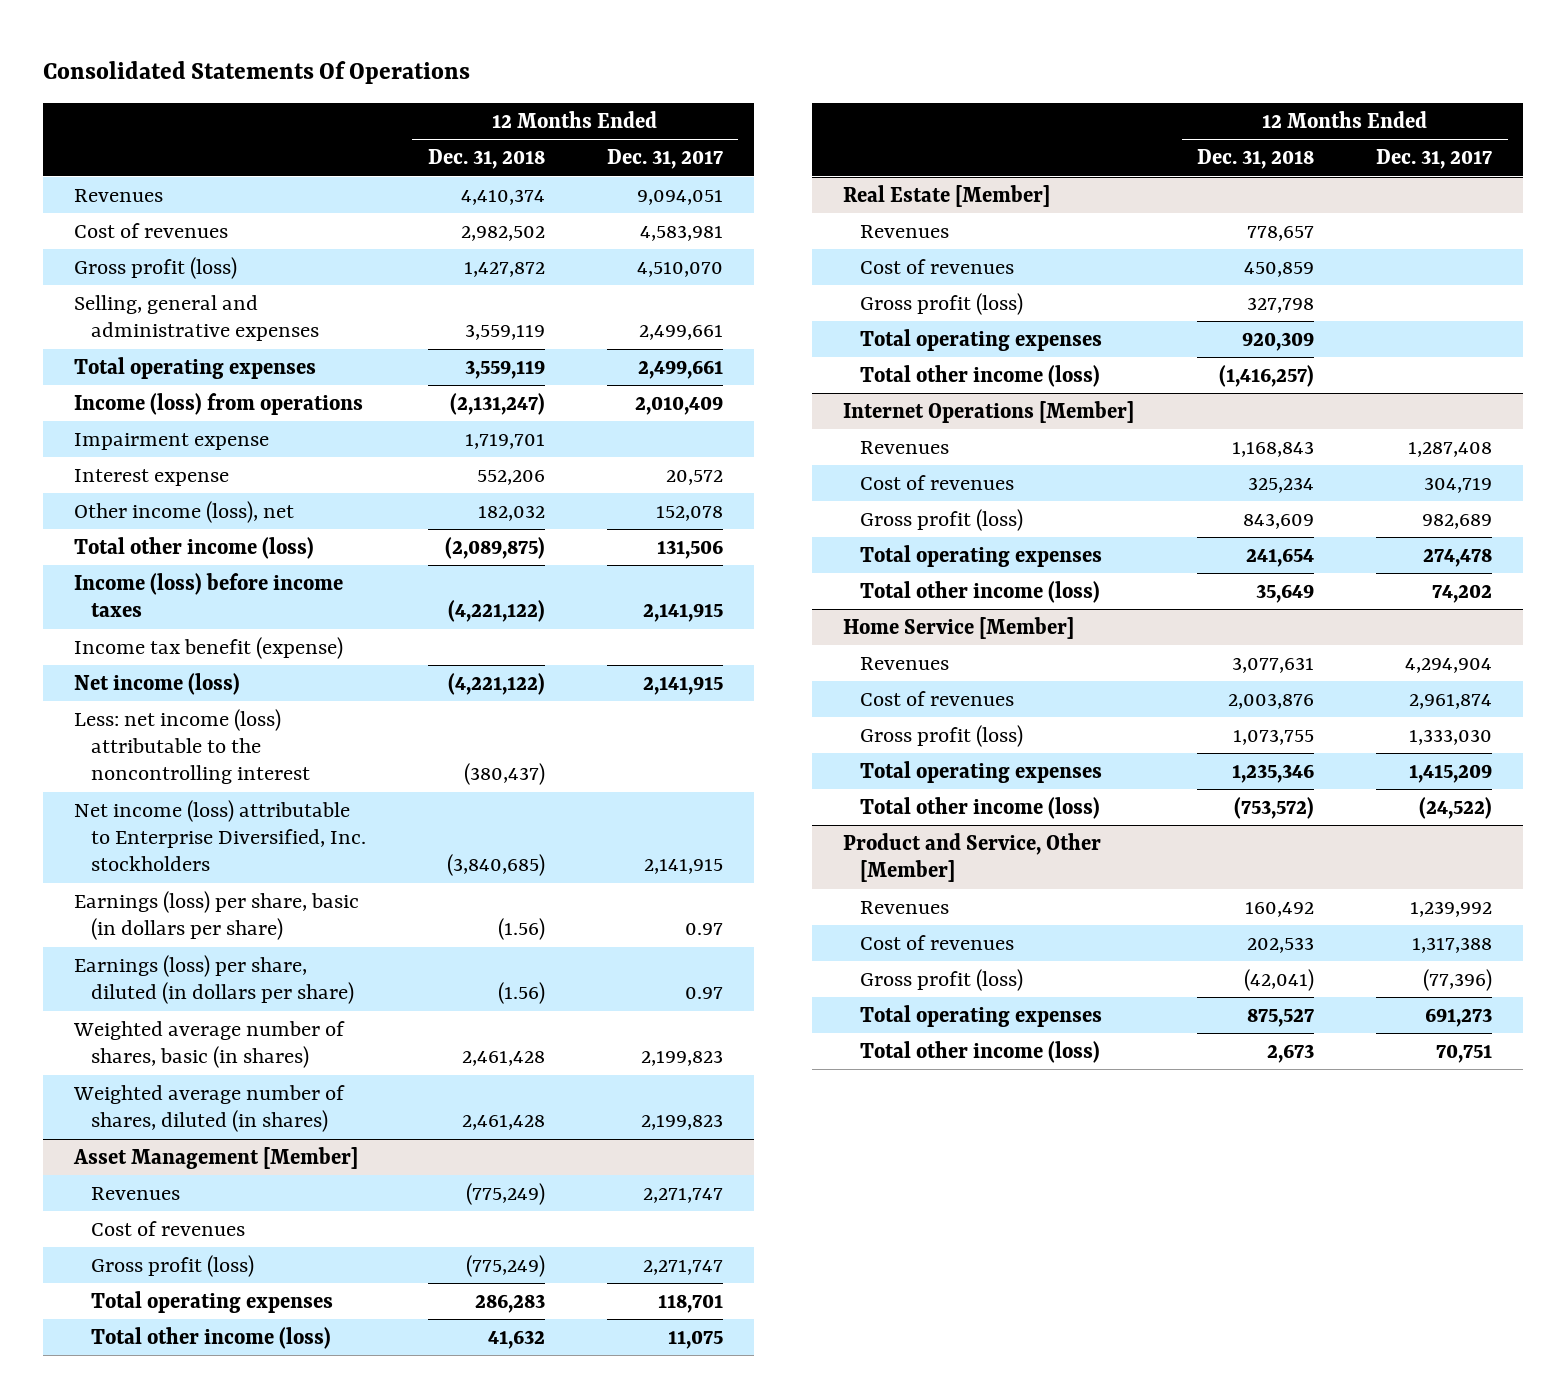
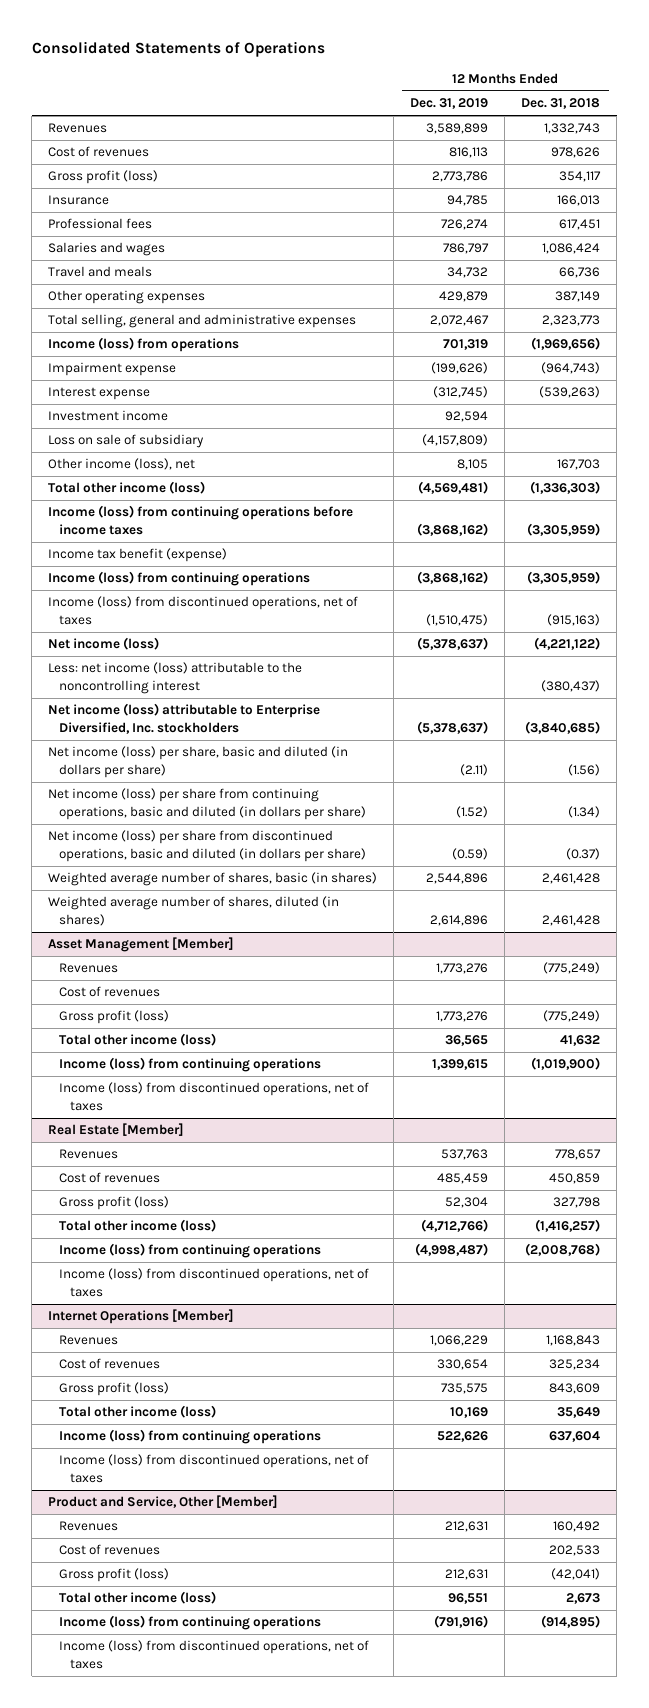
- Consolidated Statements Of Operations
+ Consolidated Statements of Operations
- | 12 Months Ended Dec. 31, 2018 | 12 Months Ended Dec. 31, 2017
+ | 12 Months Ended Dec. 31, 2019 | 12 Months Ended Dec. 31, 2018
- Revenues | 4,410,374 | 9,094,051
- Cost of revenues | 2,982,502 | 4,583,981
- Gross profit (loss) | 1,427,872 | 4,510,070
- Selling, general and administrative expenses | 3,559,119 | 2,499,661
- Total operating expenses | 3,559,119 | 2,499,661
- Income (loss) from operations | (2,131,247) | 2,010,409
- Impairment expense | 1,719,701 |
- Interest expense | 552,206 | 20,572
- Other income (loss), net | 182,032 | 152,078
- Total other income (loss) | (2,089,875) | 131,506
- Income (loss) before income taxes | (4,221,122) | 2,141,915
+ Revenues | 3,589,899 | 1,332,743
+ Cost of revenues | 816,113 | 978,626
+ Gross profit (loss) | 2,773,786 | 354,117
+ Insurance | 94,785 | 166,013
+ Professional fees | 726,274 | 617,451
+ Salaries and wages | 786,797 | 1,086,424
+ Travel and meals | 34,732 | 66,736
+ Other operating expenses | 429,879 | 387,149
+ Total selling, general and administrative expenses | 2,072,467 | 2,323,773
+ Income (loss) from operations | 701,319 | (1,969,656)
+ Impairment expense | (199,626) | (964,743)
+ Interest expense | (312,745) | (539,263)
+ Investment income | 92,594 |
+ Loss on sale of subsidiary | (4,157,809) |
+ Other income (loss), net | 8,105 | 167,703
+ Total other income (loss) | (4,569,481) | (1,336,303)
+ Income (loss) from continuing operations before income taxes | (3,868,162) | (3,305,959)
+ Income (loss) from continuing operations | (3,868,162) | (3,305,959)
+ Income (loss) from discontinued operations, net of taxes | (1,510,475) | (915,163)
- Earnings (loss) per share, basic (in dollars per share) | (1.56) | 0.97
- Earnings (loss) per share, diluted (in dollars per share) | (1.56) | 0.97
+ Net income (loss) per share, basic and diluted (in dollars per share) | (2.11) | (1.56)
+ Net income (loss) per share from continuing operations, basic and diluted (in dollars per share) | (1.52) | (1.34)
+ Net income (loss) per share from discontinued operations, basic and diluted (in dollars per share) | (0.59) | (0.37)
@ Asset Management [Member]
- Total operating expenses | 286,283 | 118,701
+ Income (loss) from continuing operations | 1,399,615 | (1,019,900)
+ Income (loss) from discontinued operations, net of taxes
@ Real Estate [Member]
- Total operating expenses | 920,309 |
+ Income (loss) from continuing operations | (4,998,487) | (2,008,768)
+ Income (loss) from discontinued operations, net of taxes
@ Internet Operations [Member]
- Total operating expenses | 241,654 | 274,478
- Home Service [Member]
- Revenues | 3,077,631 | 4,294,904
- Cost of revenues | 2,003,876 | 2,961,874
- Gross profit (loss) | 1,073,755 | 1,333,030
- Total operating expenses | 1,235,346 | 1,415,209
- Total other income (loss) | (753,572) | (24,522)
@ Internet Operations [Member]
+ Income (loss) from continuing operations | 522,626 | 637,604
+ Income (loss) from discontinued operations, net of taxes
@ Product and Service, Other [Member]
- Total operating expenses | 875,527 | 691,273
+ Income (loss) from continuing operations | (791,916) | (914,895)
+ Income (loss) from discontinued operations, net of taxes

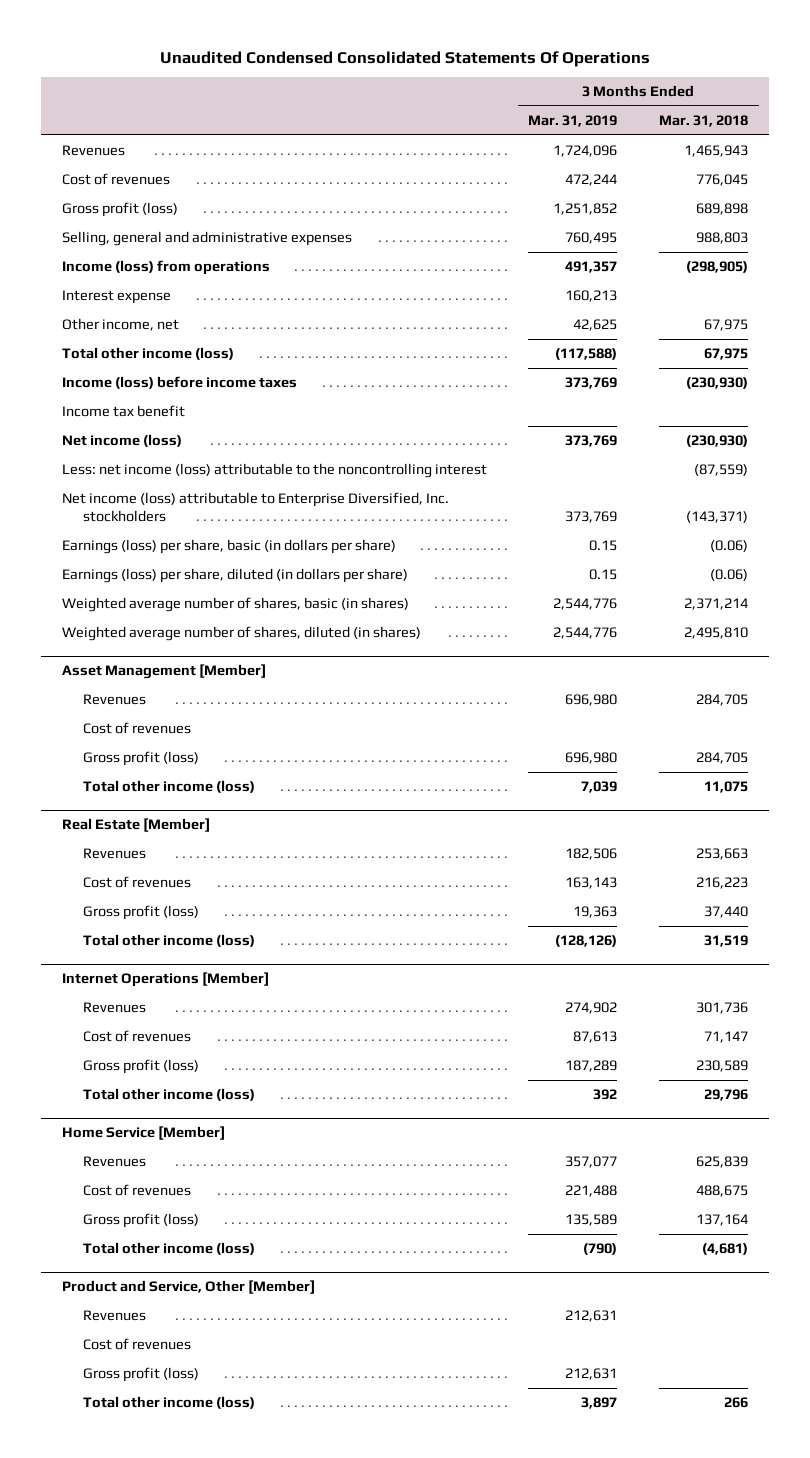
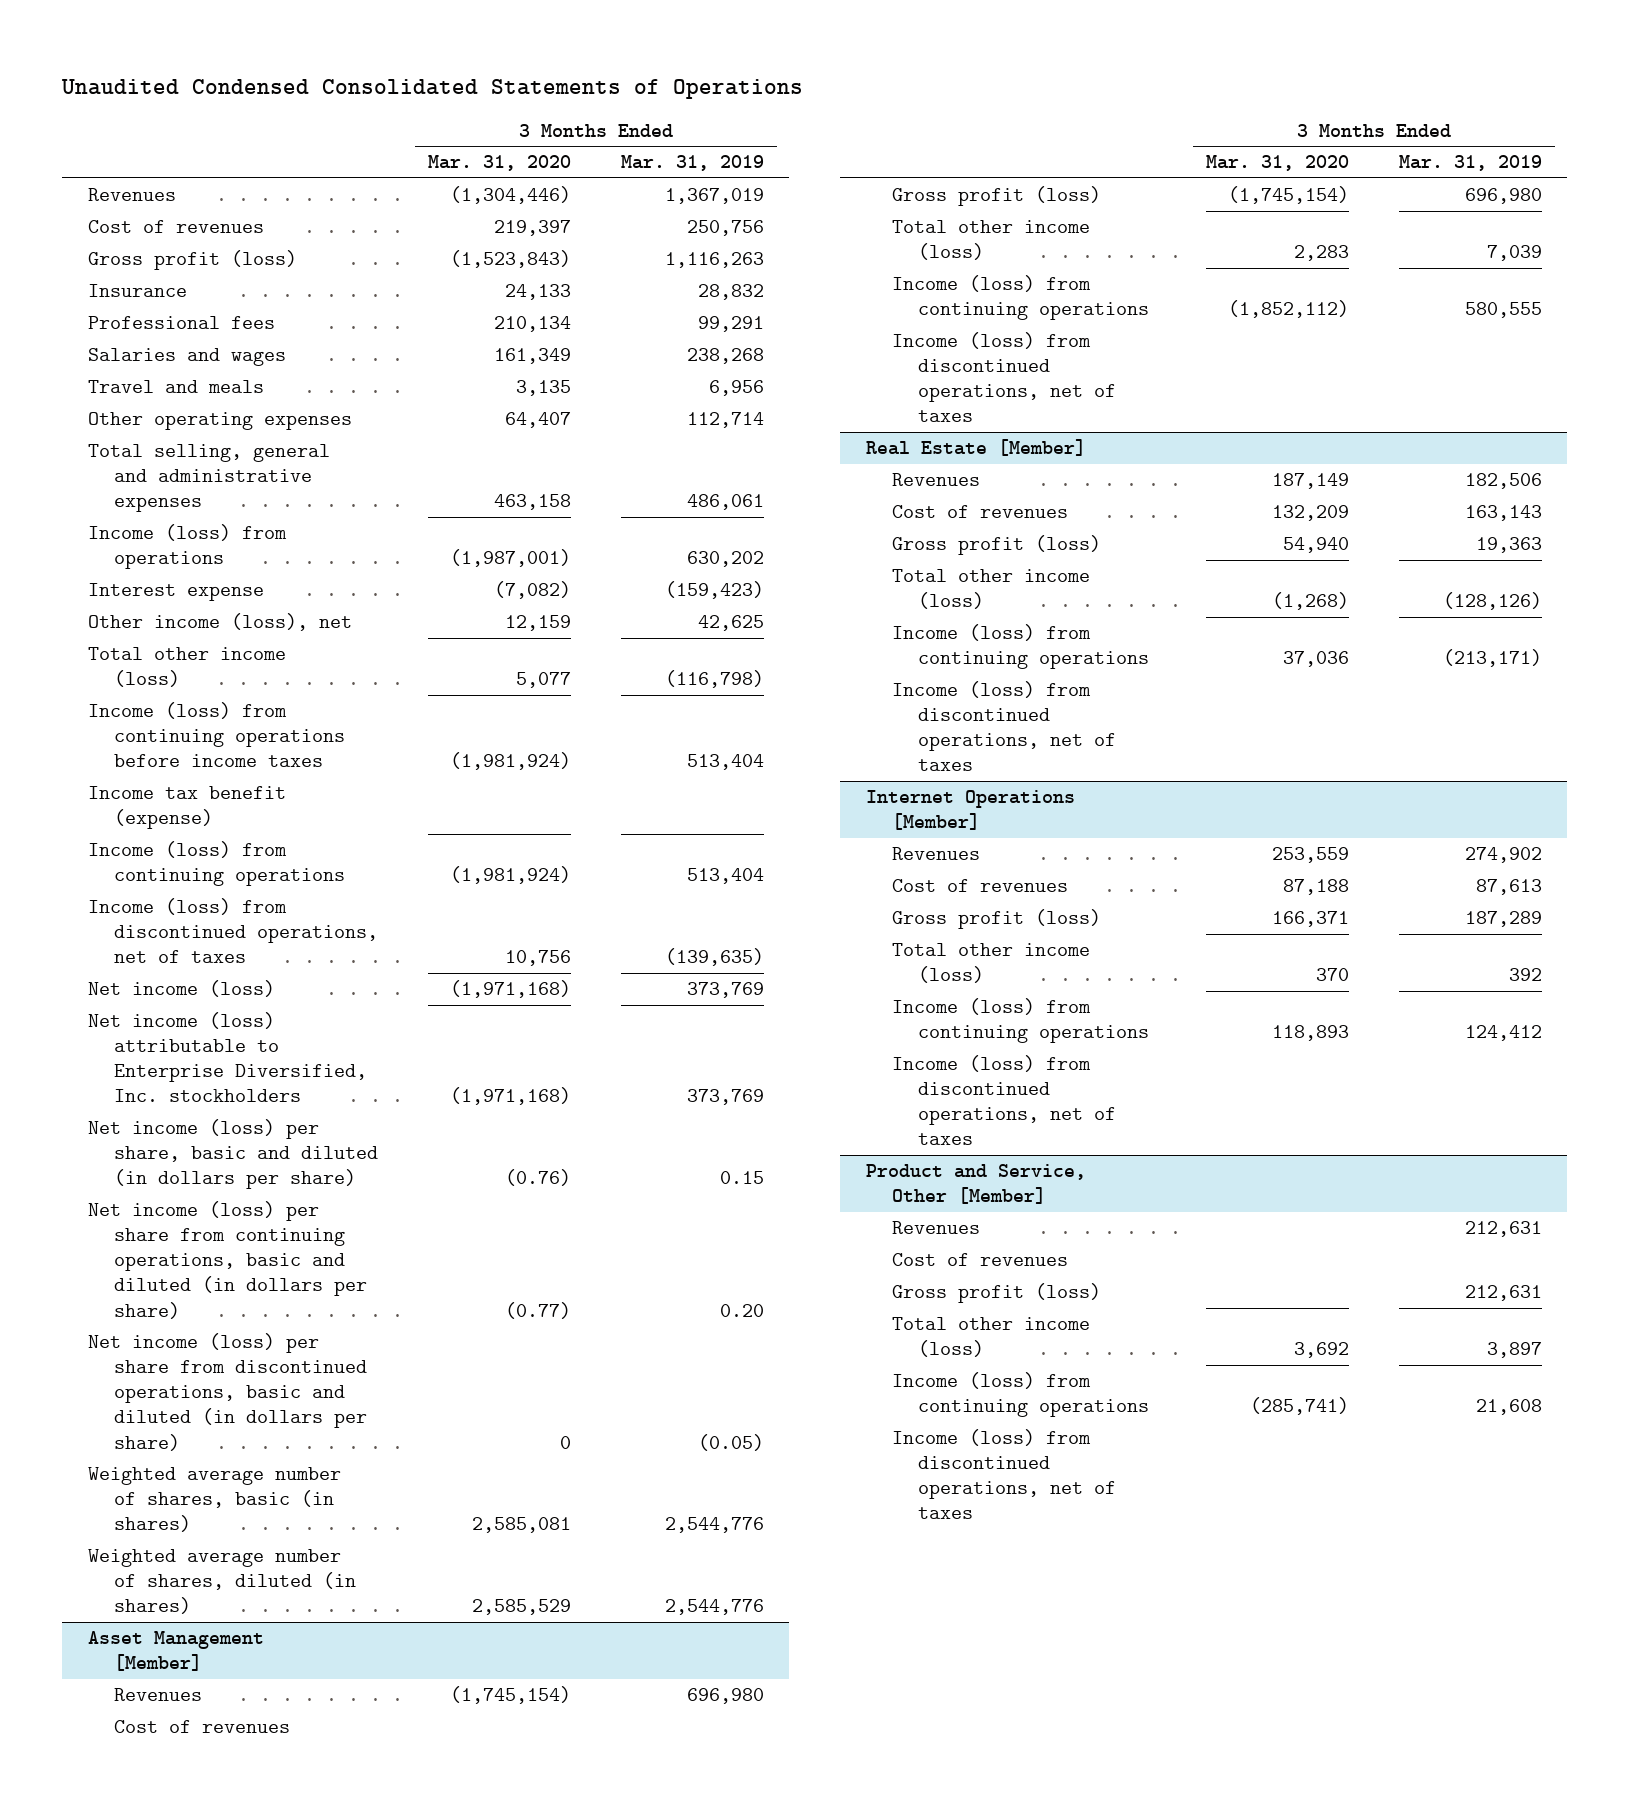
- Unaudited Condensed Consolidated Statements Of Operations
+ Unaudited Condensed Consolidated Statements of Operations
- | 3 Months Ended Mar. 31, 2019 | 3 Months Ended Mar. 31, 2018
+ | 3 Months Ended Mar. 31, 2020 | 3 Months Ended Mar. 31, 2019
- Revenues | 1,724,096 | 1,465,943
- Cost of revenues | 472,244 | 776,045
- Gross profit (loss) | 1,251,852 | 689,898
- Selling, general and administrative expenses | 760,495 | 988,803
- Income (loss) from operations | 491,357 | (298,905)
- Interest expense | 160,213 |
- Other income, net | 42,625 | 67,975
- Total other income (loss) | (117,588) | 67,975
- Income (loss) before income taxes | 373,769 | (230,930)
- Income tax benefit
+ Revenues | (1,304,446) | 1,367,019
+ Cost of revenues | 219,397 | 250,756
+ Gross profit (loss) | (1,523,843) | 1,116,263
+ Insurance | 24,133 | 28,832
+ Professional fees | 210,134 | 99,291
+ Salaries and wages | 161,349 | 238,268
+ Travel and meals | 3,135 | 6,956
+ Other operating expenses | 64,407 | 112,714
+ Total selling, general and administrative expenses | 463,158 | 486,061
+ Income (loss) from operations | (1,987,001) | 630,202
+ Interest expense | (7,082) | (159,423)
+ Other income (loss), net | 12,159 | 42,625
+ Total other income (loss) | 5,077 | (116,798)
+ Income (loss) from continuing operations before income taxes | (1,981,924) | 513,404
+ Income tax benefit (expense)
+ Income (loss) from continuing operations | (1,981,924) | 513,404
+ Income (loss) from discontinued operations, net of taxes | 10,756 | (139,635)
- Less: net income (loss) attributable to the noncontrolling interest | | (87,559)
- Earnings (loss) per share, basic (in dollars per share) | 0.15 | (0.06)
- Earnings (loss) per share, diluted (in dollars per share) | 0.15 | (0.06)
+ Net income (loss) per share, basic and diluted (in dollars per share) | (0.76) | 0.15
+ Net income (loss) per share from continuing operations, basic and diluted (in dollars per share) | (0.77) | 0.20
+ Net income (loss) per share from discontinued operations, basic and diluted (in dollars per share) | 0 | (0.05)
@ Asset Management [Member]
+ Income (loss) from continuing operations | (1,852,112) | 580,555
+ Income (loss) from discontinued operations, net of taxes
@ Real Estate [Member]
+ Income (loss) from continuing operations | 37,036 | (213,171)
+ Income (loss) from discontinued operations, net of taxes
- Home Service [Member]
- Revenues | 357,077 | 625,839
- Cost of revenues | 221,488 | 488,675
- Gross profit (loss) | 135,589 | 137,164
- Total other income (loss) | (790) | (4,681)
@ Internet Operations [Member]
+ Income (loss) from continuing operations | 118,893 | 124,412
+ Income (loss) from discontinued operations, net of taxes
@ Product and Service, Other [Member]
+ Income (loss) from continuing operations | (285,741) | 21,608
+ Income (loss) from discontinued operations, net of taxes

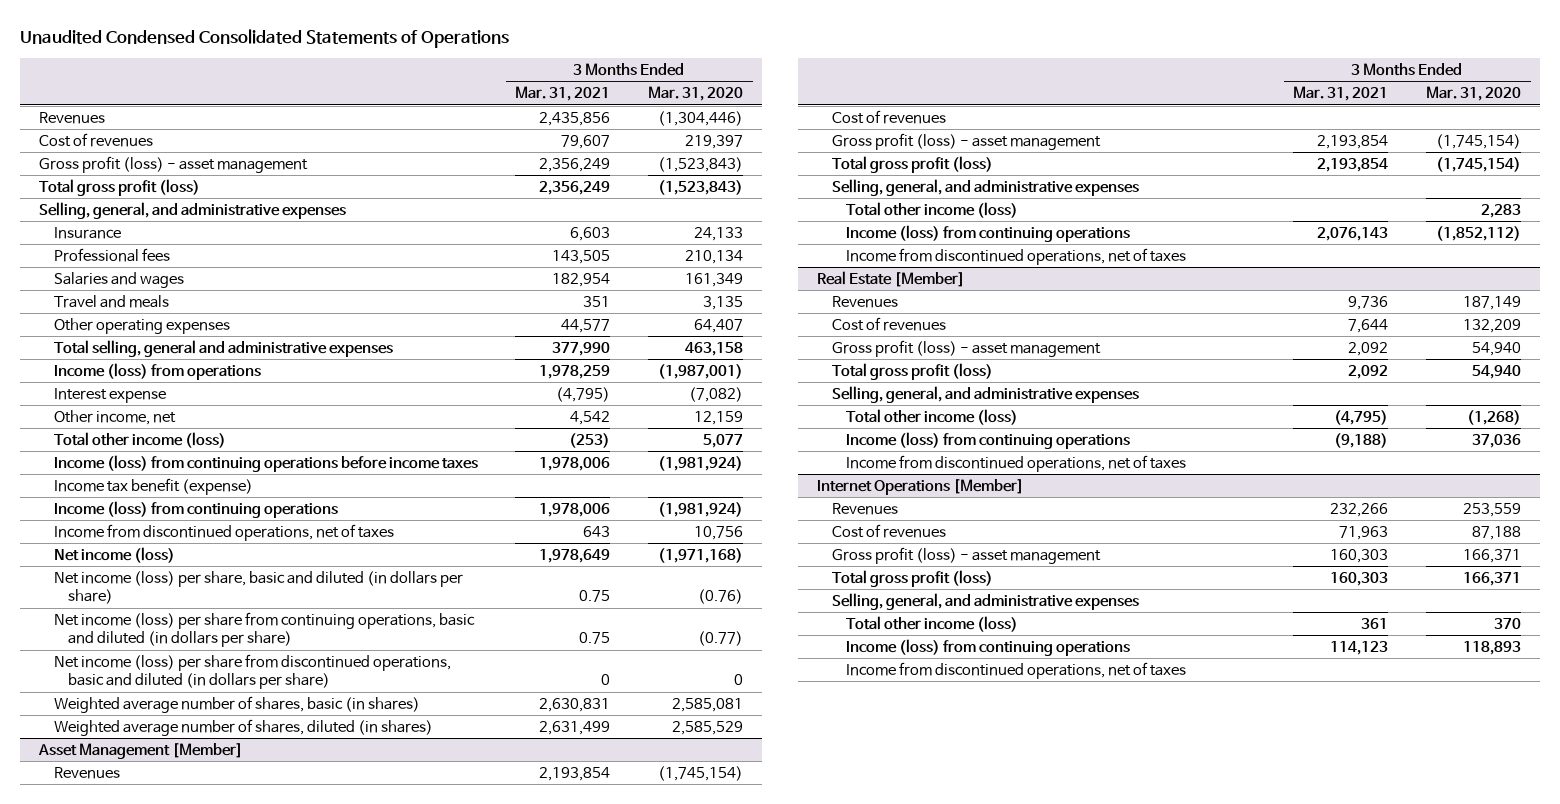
- | 3 Months Ended Mar. 31, 2020 | 3 Months Ended Mar. 31, 2019
+ | 3 Months Ended Mar. 31, 2021 | 3 Months Ended Mar. 31, 2020
- Gross profit (loss) | (1,523,843) | 1,116,263
+ Gross profit (loss) - asset management | 2,356,249 | (1,523,843)
+ Total gross profit (loss) | 2,356,249 | (1,523,843)
+ Selling, general, and administrative expenses
- Other income (loss), net | 12,159 | 42,625
+ Other income, net | 4,542 | 12,159
- Income (loss) from discontinued operations, net of taxes | 10,756 | (139,635)
+ Income from discontinued operations, net of taxes | 643 | 10,756
- Net income (loss) attributable to Enterprise Diversified, Inc. stockholders | (1,971,168) | 373,769
@ Asset Management [Member]
- Gross profit (loss) | (1,745,154) | 696,980
+ Gross profit (loss) - asset management | 2,193,854 | (1,745,154)
+ Total gross profit (loss) | 2,193,854 | (1,745,154)
+ Selling, general, and administrative expenses
- Income (loss) from discontinued operations, net of taxes
+ Income from discontinued operations, net of taxes
@ Real Estate [Member]
- Gross profit (loss) | 54,940 | 19,363
+ Gross profit (loss) - asset management | 2,092 | 54,940
+ Total gross profit (loss) | 2,092 | 54,940
+ Selling, general, and administrative expenses
- Income (loss) from discontinued operations, net of taxes
+ Income from discontinued operations, net of taxes
@ Internet Operations [Member]
- Gross profit (loss) | 166,371 | 187,289
+ Gross profit (loss) - asset management | 160,303 | 166,371
+ Total gross profit (loss) | 160,303 | 166,371
+ Selling, general, and administrative expenses
- Income (loss) from discontinued operations, net of taxes
- Product and Service, Other [Member]
- Revenues | | 212,631
- Cost of revenues
- Gross profit (loss) | | 212,631
- Total other income (loss) | 3,692 | 3,897
- Income (loss) from continuing operations | (285,741) | 21,608
- Income (loss) from discontinued operations, net of taxes
@ Internet Operations [Member]
+ Income from discontinued operations, net of taxes

